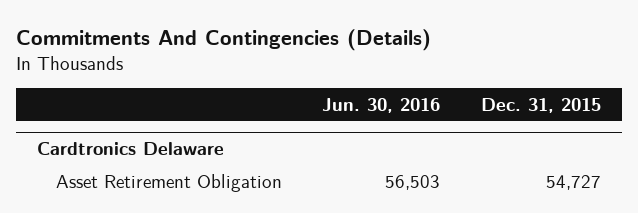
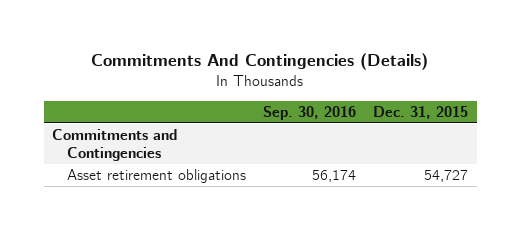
- | Jun. 30, 2016 | Dec. 31, 2015
+ | Sep. 30, 2016 | Dec. 31, 2015
- Cardtronics Delaware
- Asset Retirement Obligation | 56,503 | 54,727
+ Commitments and Contingencies
+ Asset retirement obligations | 56,174 | 54,727

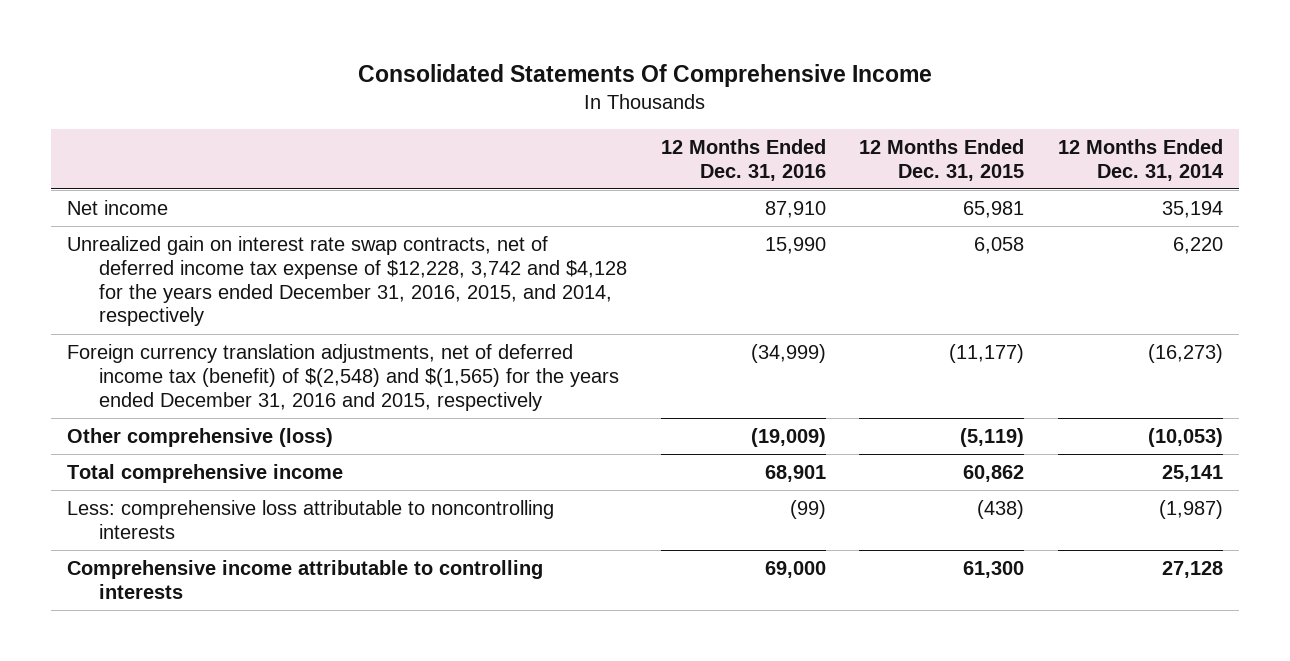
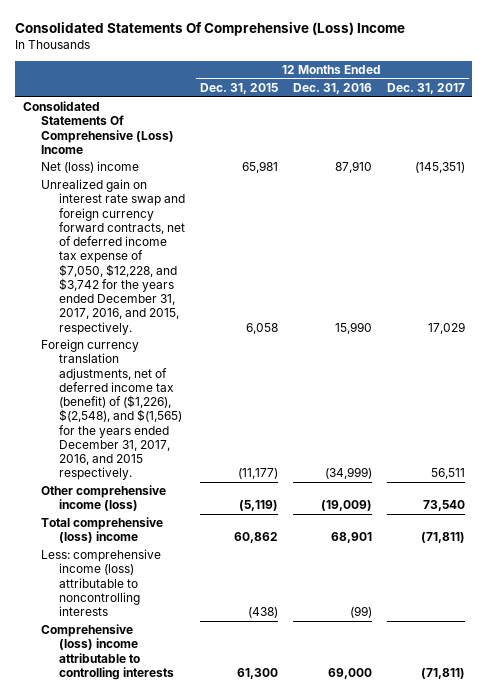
- Consolidated Statements Of Comprehensive Income
+ Consolidated Statements Of Comprehensive (Loss) Income
- | 12 Months Ended Dec. 31, 2016 | 12 Months Ended Dec. 31, 2015 | 12 Months Ended Dec. 31, 2014
+ | 12 Months Ended Dec. 31, 2015 | 12 Months Ended Dec. 31, 2016 | 12 Months Ended Dec. 31, 2017
- Net income | 87,910 | 65,981 | 35,194
- Unrealized gain on interest rate swap contracts, net of deferred income tax expense of $12,228, 3,742 and $4,128 for the years ended December 31, 2016, 2015, and 2014, respectively | 15,990 | 6,058 | 6,220
- Foreign currency translation adjustments, net of deferred income tax (benefit) of $(2,548) and $(1,565) for the years ended December 31, 2016 and 2015, respectively | (34,999) | (11,177) | (16,273)
- Other comprehensive (loss) | (19,009) | (5,119) | (10,053)
- Total comprehensive income | 68,901 | 60,862 | 25,141
- Less: comprehensive loss attributable to noncontrolling interests | (99) | (438) | (1,987)
- Comprehensive income attributable to controlling interests | 69,000 | 61,300 | 27,128
+ Consolidated Statements Of Comprehensive (Loss) Income
+ Net (loss) income | 65,981 | 87,910 | (145,351)
+ Unrealized gain on interest rate swap and foreign currency forward contracts, net of deferred income tax expense of $7,050, $12,228, and $3,742 for the years ended December 31, 2017, 2016, and 2015, respectively. | 6,058 | 15,990 | 17,029
+ Foreign currency translation adjustments, net of deferred income tax (benefit) of ($1,226), $(2,548), and $(1,565) for the years ended December 31, 2017, 2016, and 2015 respectively. | (11,177) | (34,999) | 56,511
+ Other comprehensive income (loss) | (5,119) | (19,009) | 73,540
+ Total comprehensive (loss) income | 60,862 | 68,901 | (71,811)
+ Less: comprehensive income (loss) attributable to noncontrolling interests | (438) | (99) |
+ Comprehensive (loss) income attributable to controlling interests | 61,300 | 69,000 | (71,811)

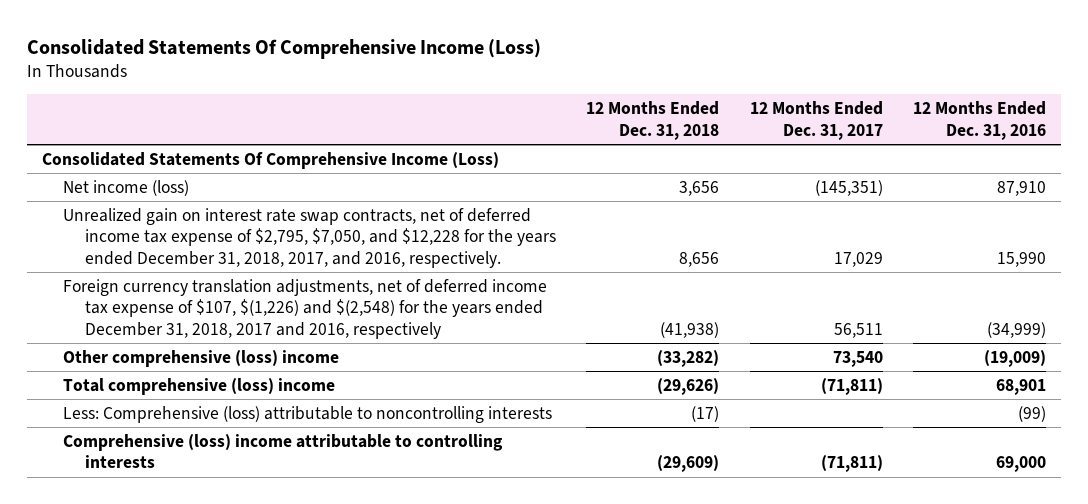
- Consolidated Statements Of Comprehensive (Loss) Income
+ Consolidated Statements Of Comprehensive Income (Loss)
- | 12 Months Ended Dec. 31, 2015 | 12 Months Ended Dec. 31, 2016 | 12 Months Ended Dec. 31, 2017
+ | 12 Months Ended Dec. 31, 2018 | 12 Months Ended Dec. 31, 2017 | 12 Months Ended Dec. 31, 2016
- Consolidated Statements Of Comprehensive (Loss) Income
- Net (loss) income | 65,981 | 87,910 | (145,351)
- Unrealized gain on interest rate swap and foreign currency forward contracts, net of deferred income tax expense of $7,050, $12,228, and $3,742 for the years ended December 31, 2017, 2016, and 2015, respectively. | 6,058 | 15,990 | 17,029
- Foreign currency translation adjustments, net of deferred income tax (benefit) of ($1,226), $(2,548), and $(1,565) for the years ended December 31, 2017, 2016, and 2015 respectively. | (11,177) | (34,999) | 56,511
- Other comprehensive income (loss) | (5,119) | (19,009) | 73,540
+ Consolidated Statements Of Comprehensive Income (Loss)
+ Net income (loss) | 3,656 | (145,351) | 87,910
+ Unrealized gain on interest rate swap contracts, net of deferred income tax expense of $2,795, $7,050, and $12,228 for the years ended December 31, 2018, 2017, and 2016, respectively. | 8,656 | 17,029 | 15,990
+ Foreign currency translation adjustments, net of deferred income tax expense of $107, $(1,226) and $(2,548) for the years ended December 31, 2018, 2017 and 2016, respectively | (41,938) | 56,511 | (34,999)
+ Other comprehensive (loss) income | (33,282) | 73,540 | (19,009)
- Less: comprehensive income (loss) attributable to noncontrolling interests | (438) | (99) |
+ Less: Comprehensive (loss) attributable to noncontrolling interests | (17) | | (99)

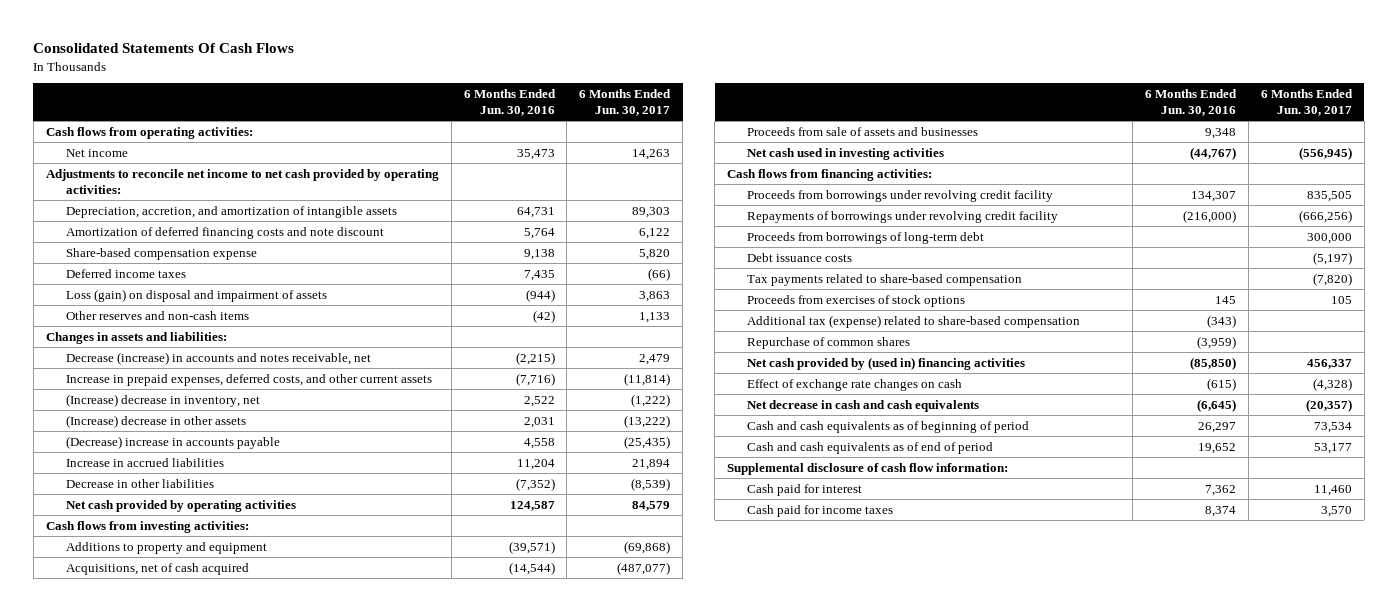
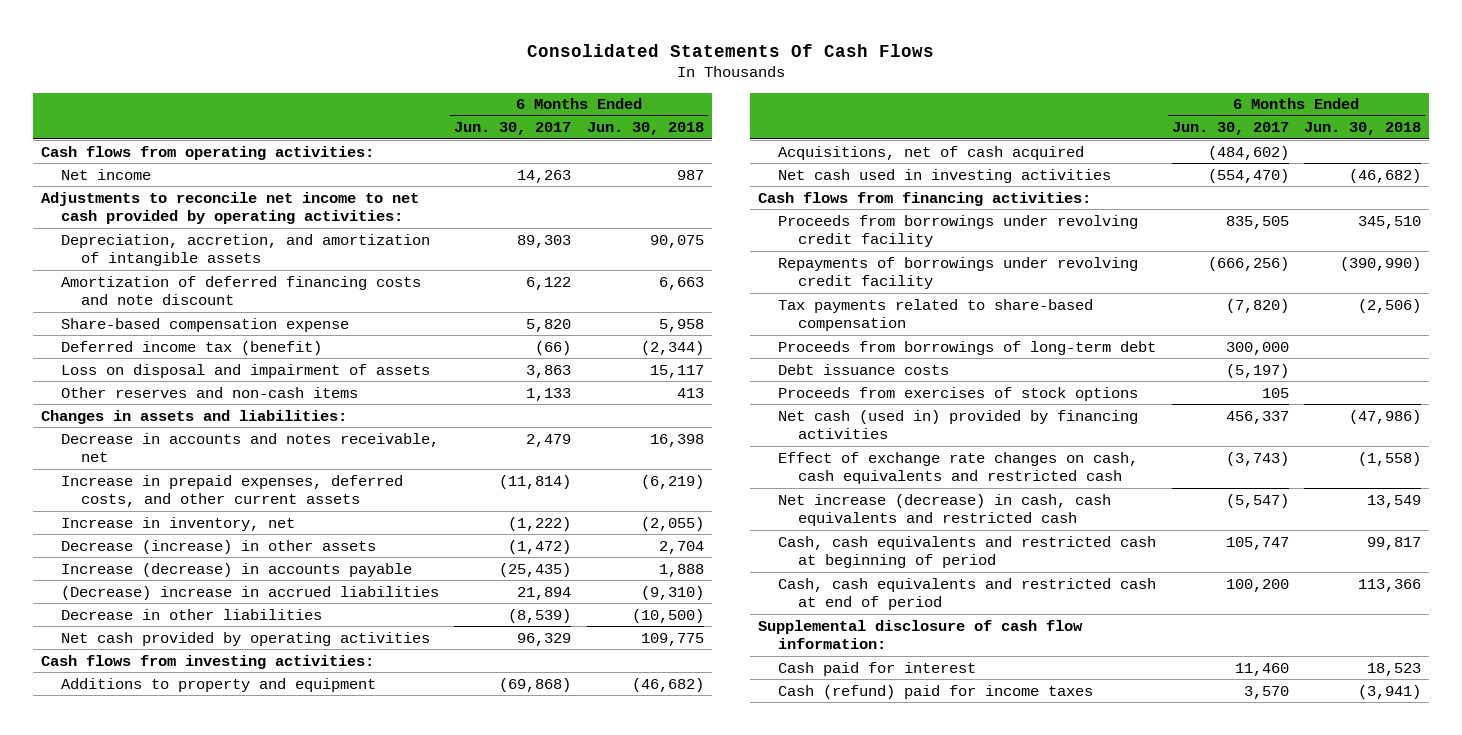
- | 6 Months Ended Jun. 30, 2016 | 6 Months Ended Jun. 30, 2017
+ | 6 Months Ended Jun. 30, 2017 | 6 Months Ended Jun. 30, 2018
- Deferred income taxes | 7,435 | (66)
- Loss (gain) on disposal and impairment of assets | (944) | 3,863
+ Deferred income tax (benefit) | (66) | (2,344)
+ Loss on disposal and impairment of assets | 3,863 | 15,117
- Decrease (increase) in accounts and notes receivable, net | (2,215) | 2,479
+ Decrease in accounts and notes receivable, net | 2,479 | 16,398
- (Increase) decrease in inventory, net | 2,522 | (1,222)
- (Increase) decrease in other assets | 2,031 | (13,222)
- (Decrease) increase in accounts payable | 4,558 | (25,435)
- Increase in accrued liabilities | 11,204 | 21,894
+ Increase in inventory, net | (1,222) | (2,055)
+ Decrease (increase) in other assets | (1,472) | 2,704
+ Increase (decrease) in accounts payable | (25,435) | 1,888
+ (Decrease) increase in accrued liabilities | 21,894 | (9,310)
- Net cash provided by operating activities | 124,587 | 84,579
+ Net cash provided by operating activities | 96,329 | 109,775
- Acquisitions, net of cash acquired | (14,544) | (487,077)
- Proceeds from sale of assets and businesses | 9,348 |
- Net cash used in investing activities | (44,767) | (556,945)
+ Acquisitions, net of cash acquired | (484,602) |
+ Net cash used in investing activities | (554,470) | (46,682)
moved up: Tax payments related to share-based compensation | (7,820) | (2,506)
- Additional tax (expense) related to share-based compensation | (343) |
- Repurchase of common shares | (3,959) |
- Net cash provided by (used in) financing activities | (85,850) | 456,337
- Effect of exchange rate changes on cash | (615) | (4,328)
- Net decrease in cash and cash equivalents | (6,645) | (20,357)
- Cash and cash equivalents as of beginning of period | 26,297 | 73,534
- Cash and cash equivalents as of end of period | 19,652 | 53,177
+ Net cash (used in) provided by financing activities | 456,337 | (47,986)
+ Effect of exchange rate changes on cash, cash equivalents and restricted cash | (3,743) | (1,558)
+ Net increase (decrease) in cash, cash equivalents and restricted cash | (5,547) | 13,549
+ Cash, cash equivalents and restricted cash at beginning of period | 105,747 | 99,817
+ Cash, cash equivalents and restricted cash at end of period | 100,200 | 113,366
- Cash paid for income taxes | 8,374 | 3,570
+ Cash (refund) paid for income taxes | 3,570 | (3,941)

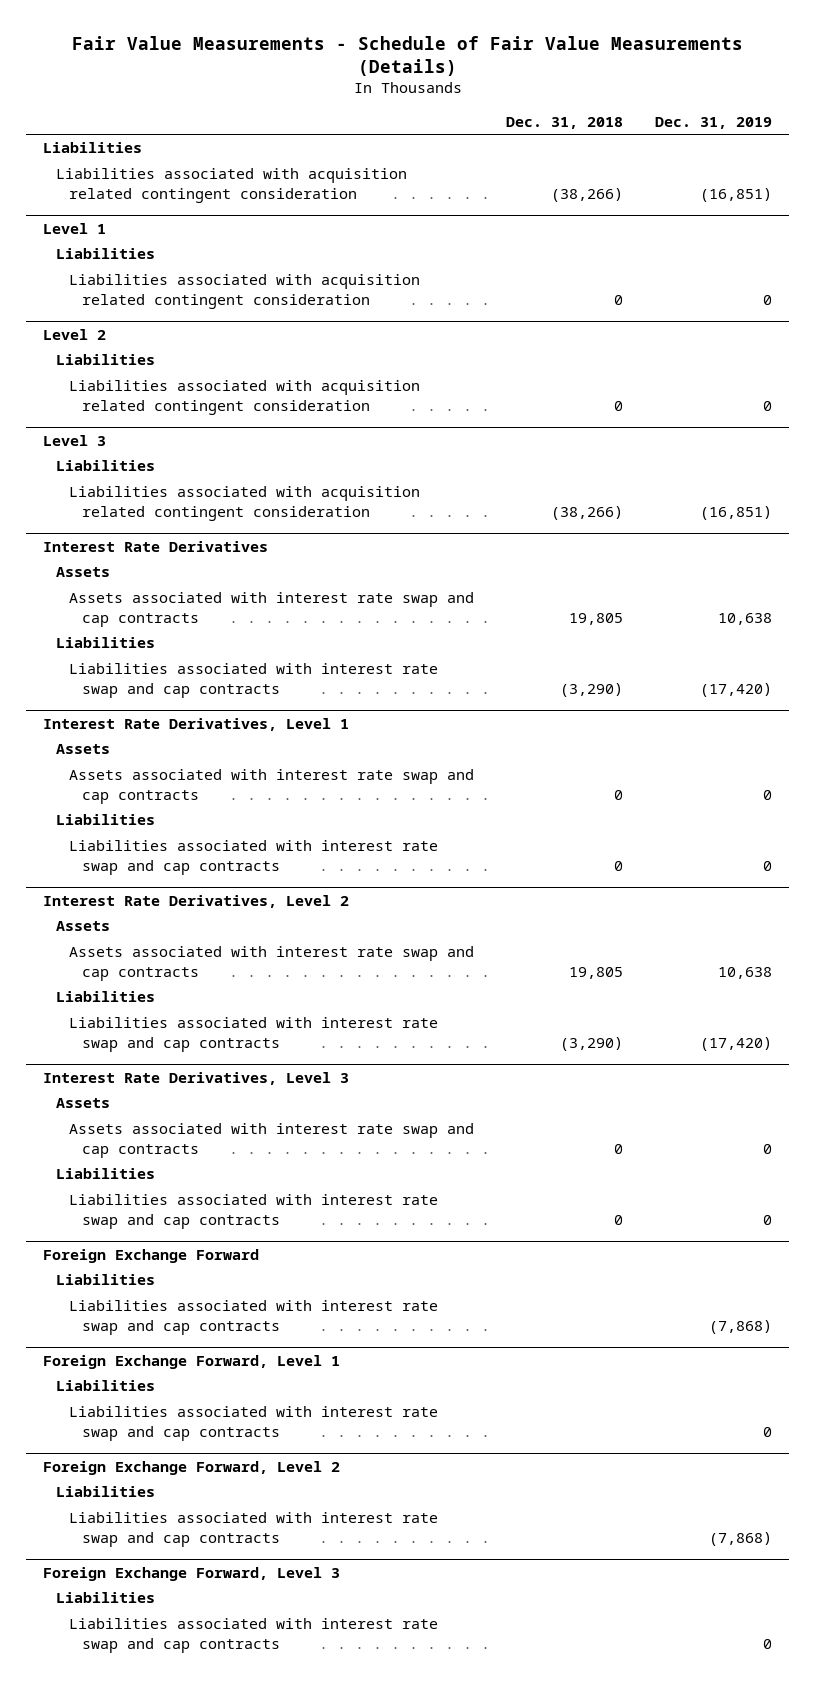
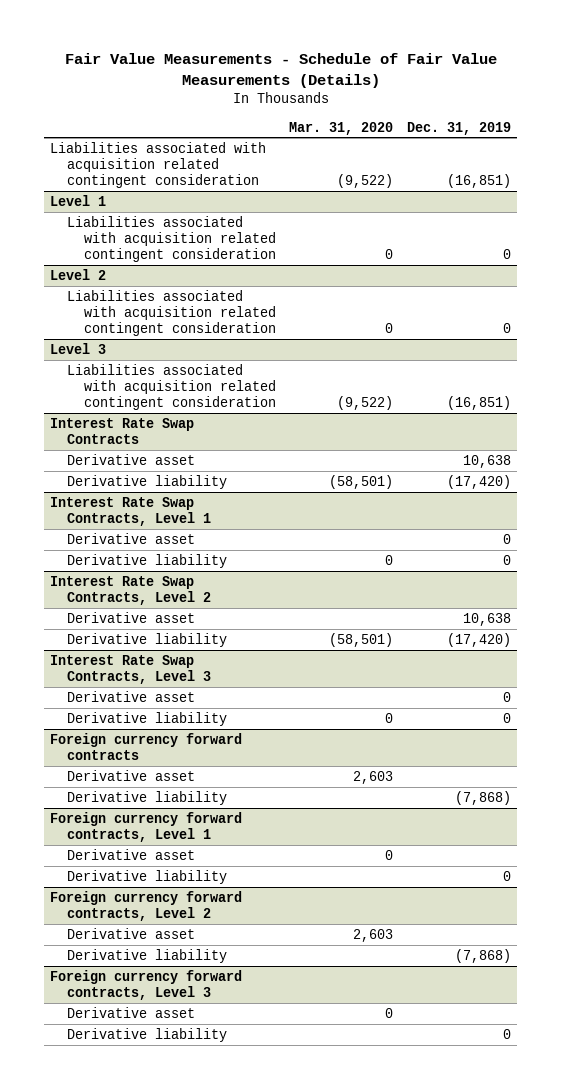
- | Dec. 31, 2018 | Dec. 31, 2019
+ | Mar. 31, 2020 | Dec. 31, 2019
- Liabilities
@ Level 1
- Liabilities
@ Level 2
- Liabilities
@ Level 3
- Liabilities
- Interest Rate Derivatives
- Assets
- Assets associated with interest rate swap and cap contracts | 19,805 | 10,638
- Liabilities
- Liabilities associated with interest rate swap and cap contracts | (3,290) | (17,420)
- Interest Rate Derivatives, Level 1
- Assets
- Assets associated with interest rate swap and cap contracts | 0 | 0
- Liabilities
- Liabilities associated with interest rate swap and cap contracts | 0 | 0
- Interest Rate Derivatives, Level 2
- Assets
- Assets associated with interest rate swap and cap contracts | 19,805 | 10,638
- Liabilities
- Liabilities associated with interest rate swap and cap contracts | (3,290) | (17,420)
- Interest Rate Derivatives, Level 3
- Assets
- Assets associated with interest rate swap and cap contracts | 0 | 0
- Liabilities
- Liabilities associated with interest rate swap and cap contracts | 0 | 0
- Foreign Exchange Forward
- Liabilities
- Liabilities associated with interest rate swap and cap contracts | | (7,868)
- Foreign Exchange Forward, Level 1
- Liabilities
- Liabilities associated with interest rate swap and cap contracts | | 0
- Foreign Exchange Forward, Level 2
- Liabilities
- Liabilities associated with interest rate swap and cap contracts | | (7,868)
- Foreign Exchange Forward, Level 3
- Liabilities
- Liabilities associated with interest rate swap and cap contracts | | 0
+ Interest Rate Swap Contracts
+ Derivative asset | | 10,638
+ Derivative liability | (58,501) | (17,420)
+ Interest Rate Swap Contracts, Level 1
+ Derivative asset | | 0
+ Derivative liability | 0 | 0
+ Interest Rate Swap Contracts, Level 2
+ Derivative asset | | 10,638
+ Derivative liability | (58,501) | (17,420)
+ Interest Rate Swap Contracts, Level 3
+ Derivative asset | | 0
+ Derivative liability | 0 | 0
+ Foreign currency forward contracts
+ Derivative asset | 2,603 |
+ Derivative liability | | (7,868)
+ Foreign currency forward contracts, Level 1
+ Derivative asset | 0 |
+ Derivative liability | | 0
+ Foreign currency forward contracts, Level 2
+ Derivative asset | 2,603 |
+ Derivative liability | | (7,868)
+ Foreign currency forward contracts, Level 3
+ Derivative asset | 0 |
+ Derivative liability | | 0

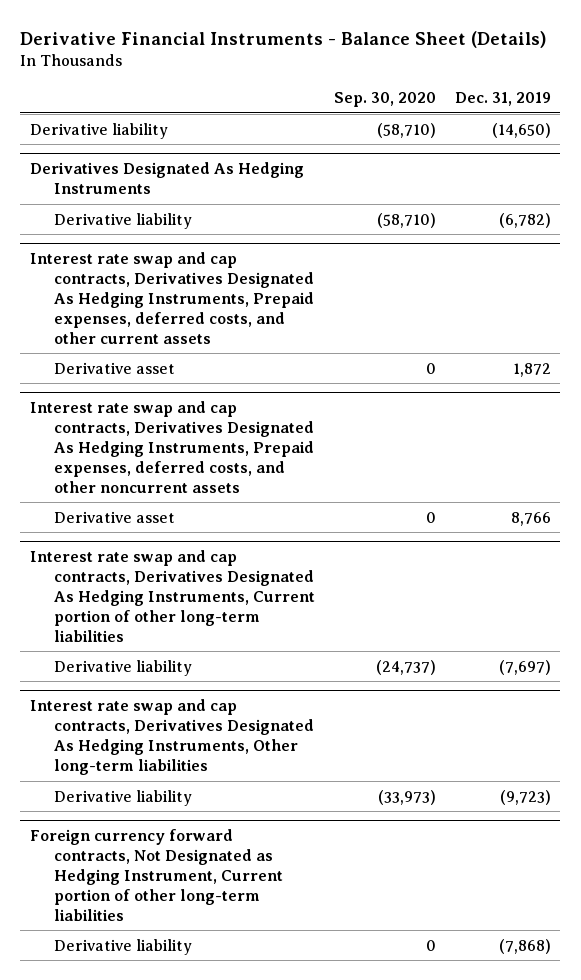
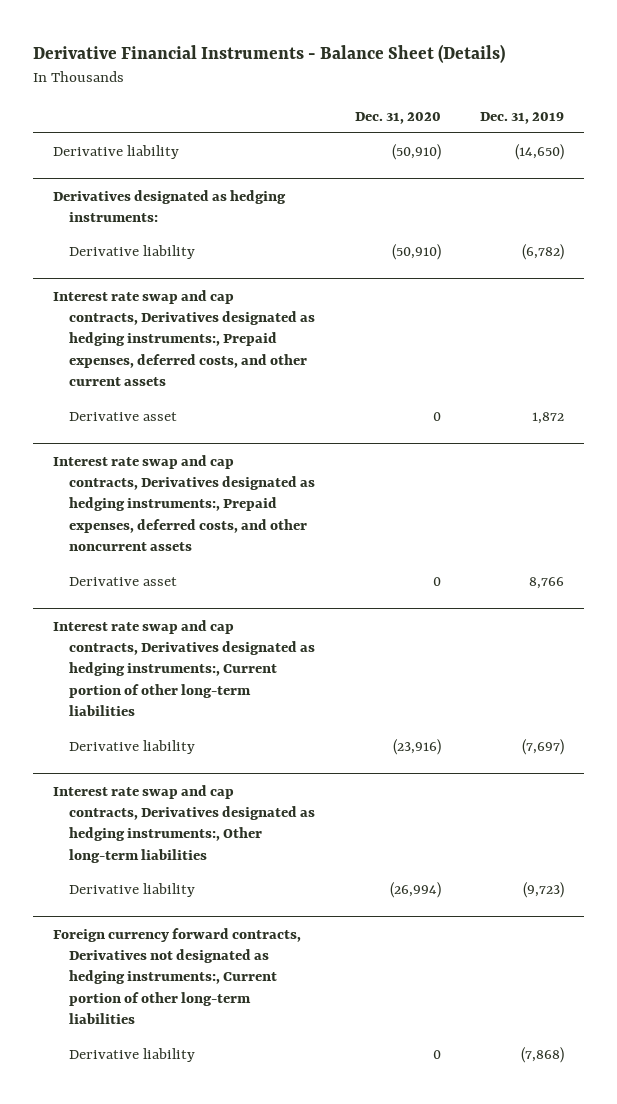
- | Sep. 30, 2020 | Dec. 31, 2019
+ | Dec. 31, 2020 | Dec. 31, 2019
- Derivatives Designated As Hedging Instruments
+ Derivatives designated as hedging instruments:
- Interest rate swap and cap contracts, Derivatives Designated As Hedging Instruments, Prepaid expenses, deferred costs, and other current assets
+ Interest rate swap and cap contracts, Derivatives designated as hedging instruments:, Prepaid expenses, deferred costs, and other current assets
- Interest rate swap and cap contracts, Derivatives Designated As Hedging Instruments, Prepaid expenses, deferred costs, and other noncurrent assets
+ Interest rate swap and cap contracts, Derivatives designated as hedging instruments:, Prepaid expenses, deferred costs, and other noncurrent assets
- Interest rate swap and cap contracts, Derivatives Designated As Hedging Instruments, Current portion of other long-term liabilities
+ Interest rate swap and cap contracts, Derivatives designated as hedging instruments:, Current portion of other long-term liabilities
- Interest rate swap and cap contracts, Derivatives Designated As Hedging Instruments, Other long-term liabilities
+ Interest rate swap and cap contracts, Derivatives designated as hedging instruments:, Other long-term liabilities
- Foreign currency forward contracts, Not Designated as Hedging Instrument, Current portion of other long-term liabilities
+ Foreign currency forward contracts, Derivatives not designated as hedging instruments:, Current portion of other long-term liabilities

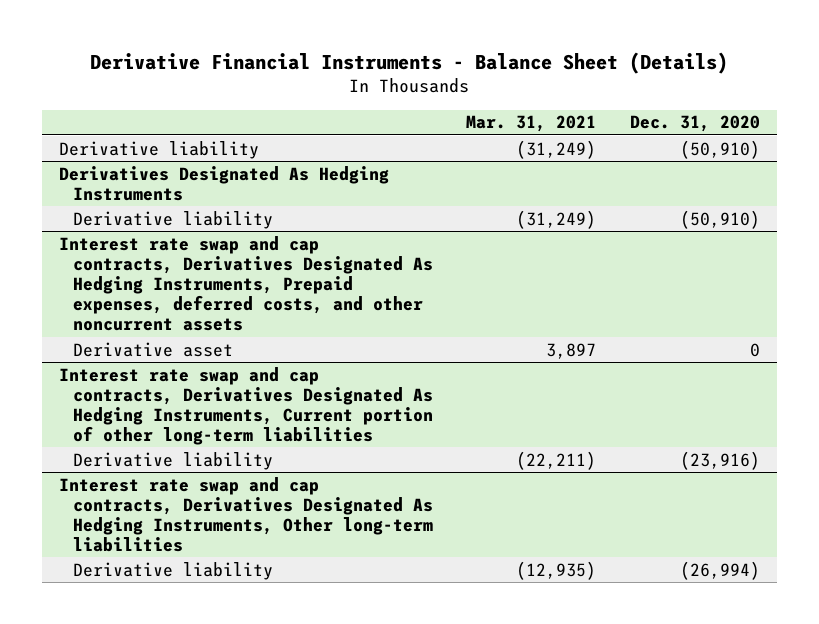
- | Dec. 31, 2020 | Dec. 31, 2019
+ | Mar. 31, 2021 | Dec. 31, 2020
- Derivatives designated as hedging instruments:
+ Derivatives Designated As Hedging Instruments
- Interest rate swap and cap contracts, Derivatives designated as hedging instruments:, Prepaid expenses, deferred costs, and other current assets
- Derivative asset | 0 | 1,872
- Interest rate swap and cap contracts, Derivatives designated as hedging instruments:, Prepaid expenses, deferred costs, and other noncurrent assets
+ Interest rate swap and cap contracts, Derivatives Designated As Hedging Instruments, Prepaid expenses, deferred costs, and other noncurrent assets
- Interest rate swap and cap contracts, Derivatives designated as hedging instruments:, Current portion of other long-term liabilities
+ Interest rate swap and cap contracts, Derivatives Designated As Hedging Instruments, Current portion of other long-term liabilities
- Interest rate swap and cap contracts, Derivatives designated as hedging instruments:, Other long-term liabilities
+ Interest rate swap and cap contracts, Derivatives Designated As Hedging Instruments, Other long-term liabilities
- Foreign currency forward contracts, Derivatives not designated as hedging instruments:, Current portion of other long-term liabilities
- Derivative liability | 0 | (7,868)

